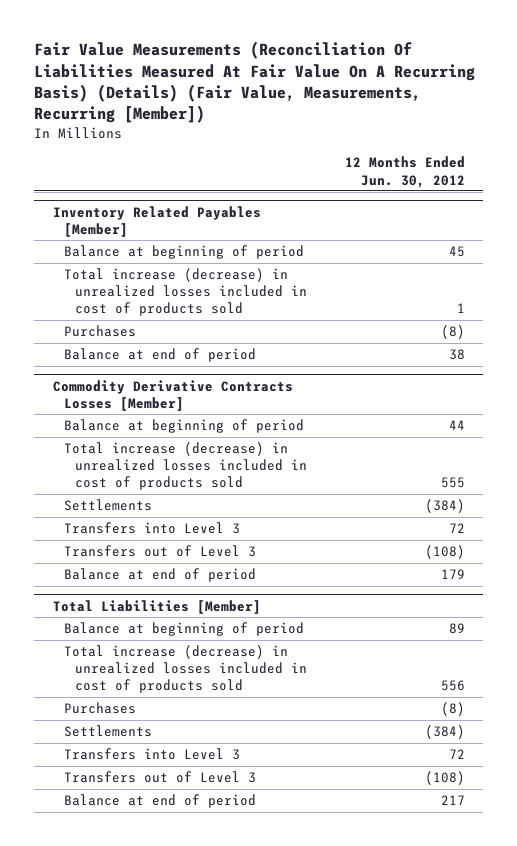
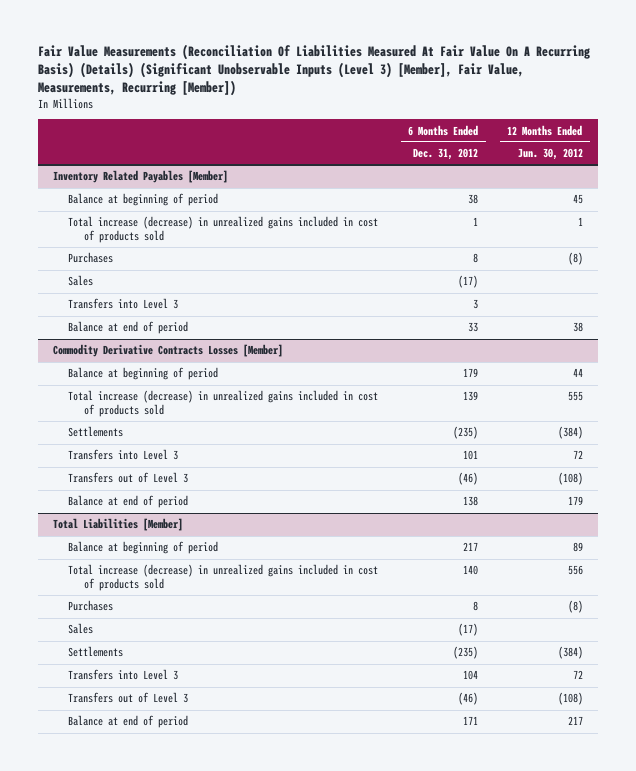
- Fair Value Measurements (Reconciliation Of Liabilities Measured At Fair Value On A Recurring Basis) (Details) (Fair Value, Measurements, Recurring [Member])
+ Fair Value Measurements (Reconciliation Of Liabilities Measured At Fair Value On A Recurring Basis) (Details) (Significant Unobservable Inputs (Level 3) [Member], Fair Value, Measurements, Recurring [Member])
- | 12 Months Ended Jun. 30, 2012
+ | 6 Months Ended Dec. 31, 2012 | 12 Months Ended Jun. 30, 2012
@ Inventory Related Payables [Member]
- Total increase (decrease) in unrealized losses included in cost of products sold | 1
+ Total increase (decrease) in unrealized gains included in cost of products sold | 1 | 1
+ Sales | (17) |
+ Transfers into Level 3 | 3 |
@ Commodity Derivative Contracts Losses [Member]
- Total increase (decrease) in unrealized losses included in cost of products sold | 555
+ Total increase (decrease) in unrealized gains included in cost of products sold | 139 | 555
@ Total Liabilities [Member]
- Total increase (decrease) in unrealized losses included in cost of products sold | 556
+ Total increase (decrease) in unrealized gains included in cost of products sold | 140 | 556
+ Sales | (17) |

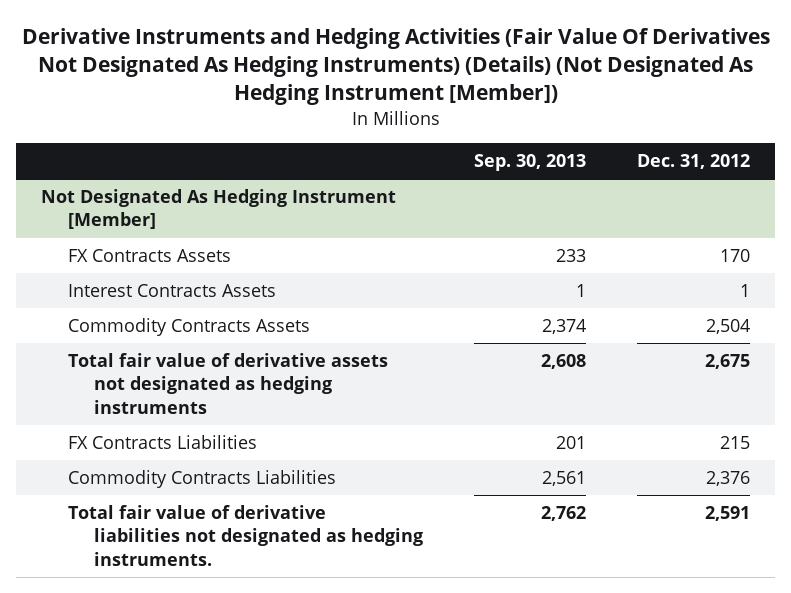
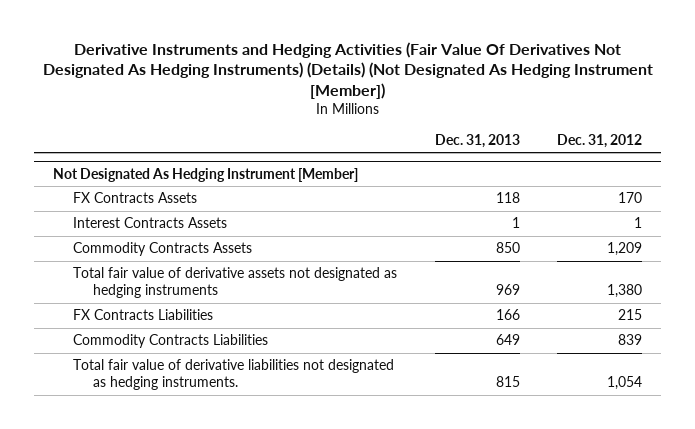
- | Sep. 30, 2013 | Dec. 31, 2012
+ | Dec. 31, 2013 | Dec. 31, 2012
@ Not Designated As Hedging Instrument [Member]
- Commodity Contracts Assets | 2,374 | 2,504
- Total fair value of derivative assets not designated as hedging instruments | 2,608 | 2,675
+ Commodity Contracts Assets | 850 | 1,209
+ Total fair value of derivative assets not designated as hedging instruments | 969 | 1,380
- Commodity Contracts Liabilities | 2,561 | 2,376
- Total fair value of derivative liabilities not designated as hedging instruments. | 2,762 | 2,591
+ Commodity Contracts Liabilities | 649 | 839
+ Total fair value of derivative liabilities not designated as hedging instruments. | 815 | 1,054

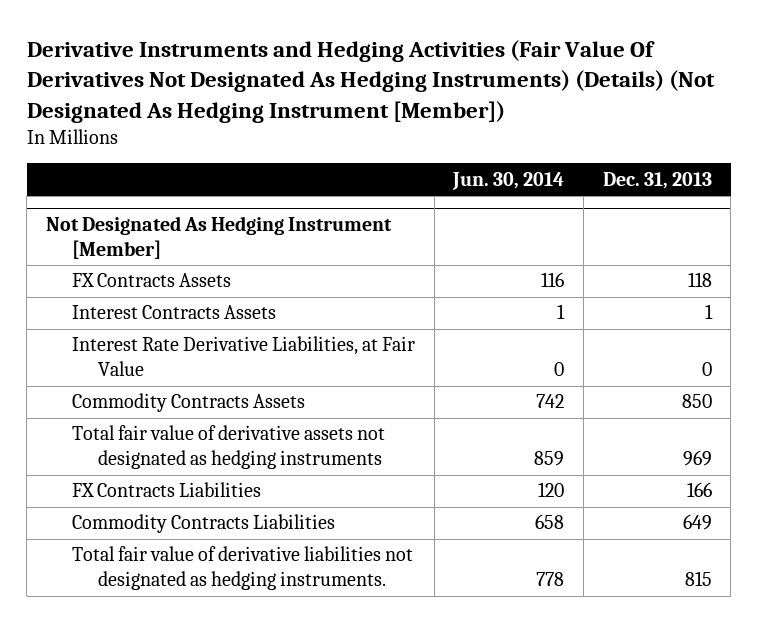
- | Dec. 31, 2013 | Dec. 31, 2012
+ | Jun. 30, 2014 | Dec. 31, 2013
@ Not Designated As Hedging Instrument [Member]
+ Interest Rate Derivative Liabilities, at Fair Value | 0 | 0

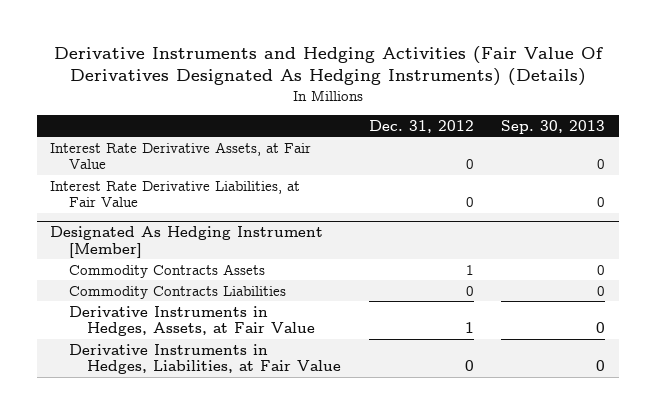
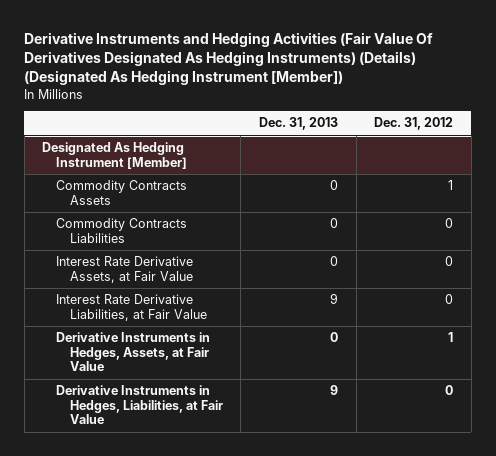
- Derivative Instruments and Hedging Activities (Fair Value Of Derivatives Designated As Hedging Instruments) (Details)
+ Derivative Instruments and Hedging Activities (Fair Value Of Derivatives Designated As Hedging Instruments) (Details) (Designated As Hedging Instrument [Member])
- | Dec. 31, 2012 | Sep. 30, 2013
+ | Dec. 31, 2013 | Dec. 31, 2012
- Interest Rate Derivative Assets, at Fair Value | 0 | 0
- Interest Rate Derivative Liabilities, at Fair Value | 0 | 0
@ Designated As Hedging Instrument [Member]
+ Interest Rate Derivative Assets, at Fair Value | 0 | 0
+ Interest Rate Derivative Liabilities, at Fair Value | 9 | 0

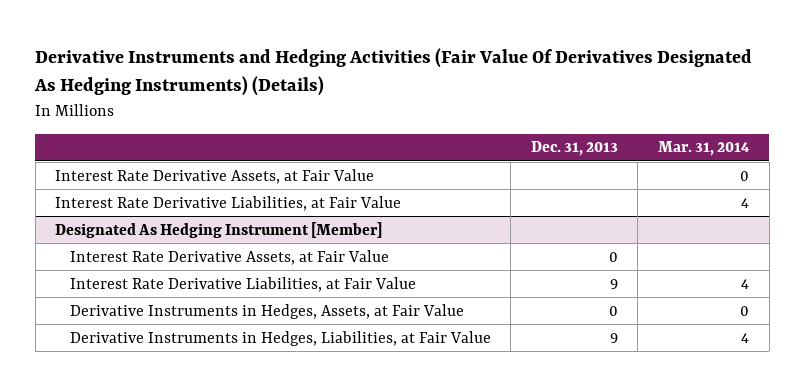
- Derivative Instruments and Hedging Activities (Fair Value Of Derivatives Designated As Hedging Instruments) (Details) (Designated As Hedging Instrument [Member])
+ Derivative Instruments and Hedging Activities (Fair Value Of Derivatives Designated As Hedging Instruments) (Details)
- | Dec. 31, 2013 | Dec. 31, 2012
+ | Dec. 31, 2013 | Mar. 31, 2014
+ Interest Rate Derivative Assets, at Fair Value | | 0
+ Interest Rate Derivative Liabilities, at Fair Value | | 4
@ Designated As Hedging Instrument [Member]
- Commodity Contracts Assets | 0 | 1
- Commodity Contracts Liabilities | 0 | 0

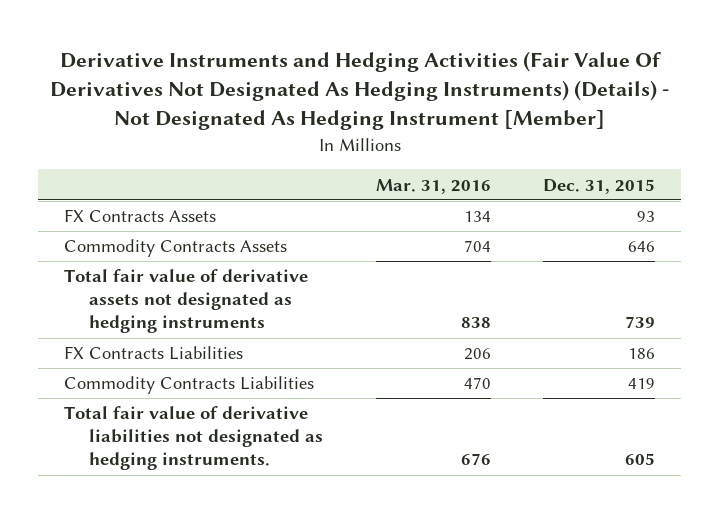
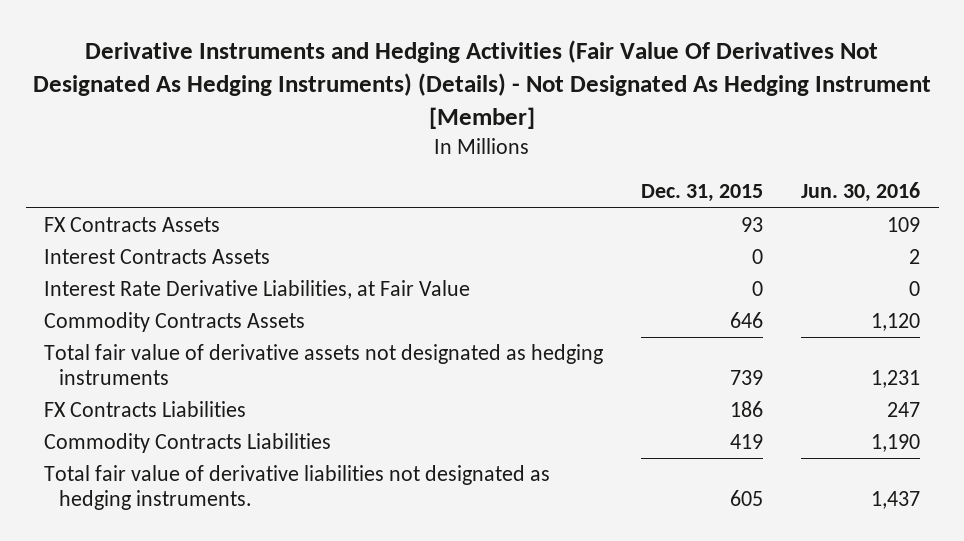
- | Mar. 31, 2016 | Dec. 31, 2015
+ | Dec. 31, 2015 | Jun. 30, 2016
+ Interest Contracts Assets | 0 | 2
+ Interest Rate Derivative Liabilities, at Fair Value | 0 | 0

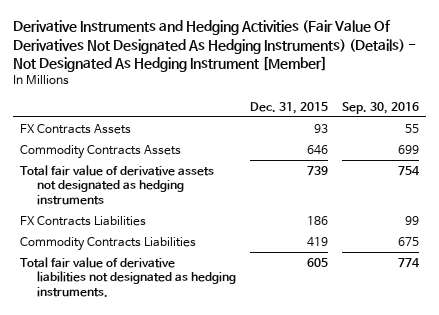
- | Dec. 31, 2015 | Jun. 30, 2016
+ | Dec. 31, 2015 | Sep. 30, 2016
- Interest Contracts Assets | 0 | 2
- Interest Rate Derivative Liabilities, at Fair Value | 0 | 0

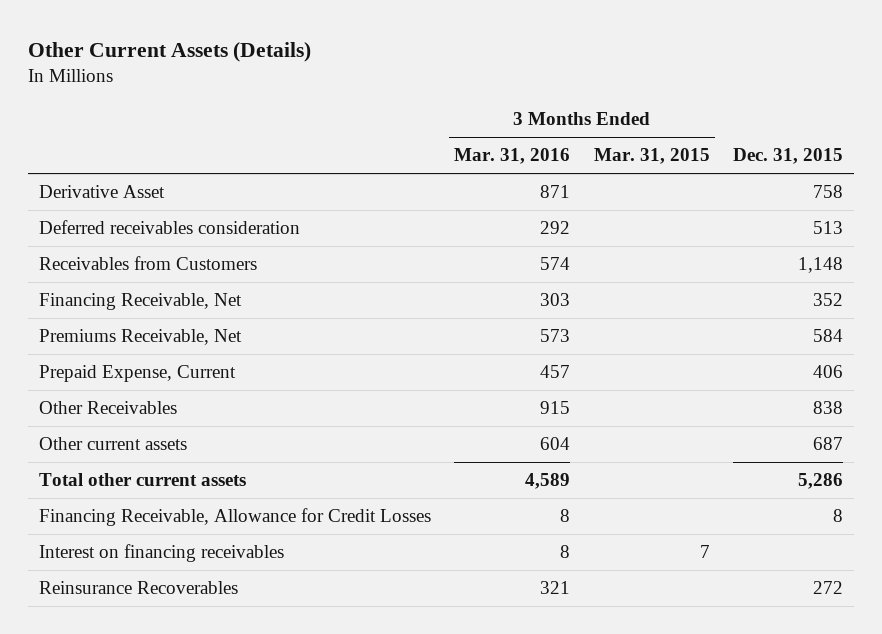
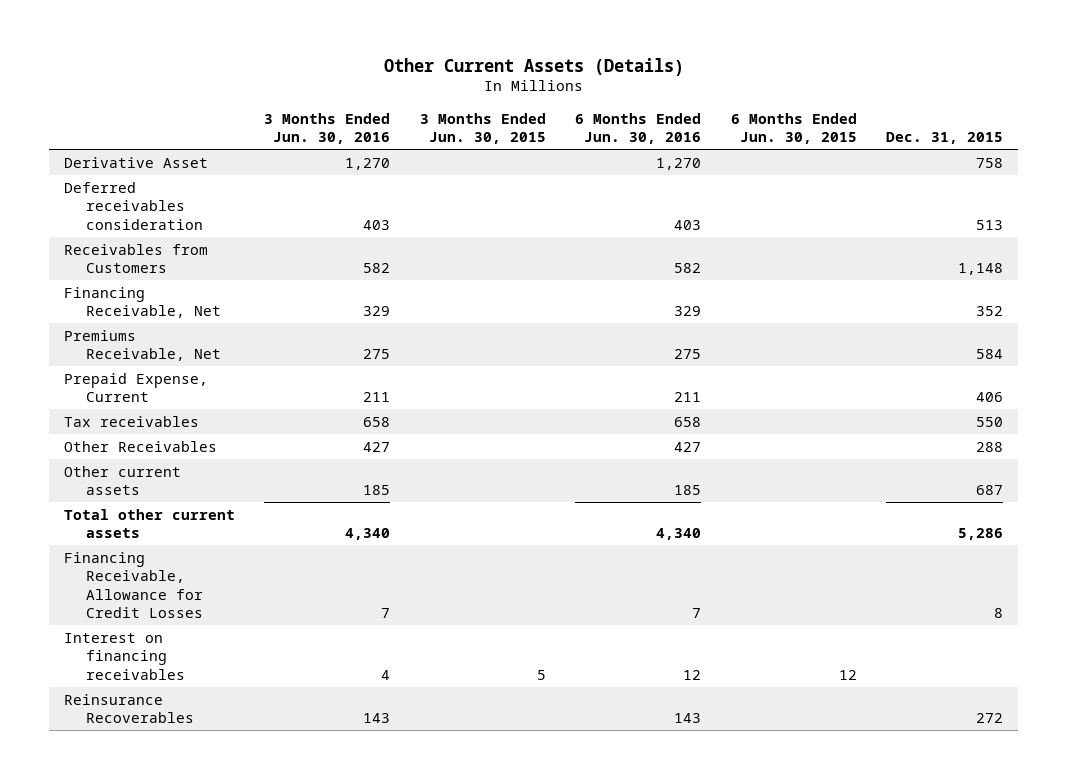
- | 3 Months Ended Mar. 31, 2016 | 3 Months Ended Mar. 31, 2015 | Dec. 31, 2015
+ | 3 Months Ended Jun. 30, 2016 | 3 Months Ended Jun. 30, 2015 | 6 Months Ended Jun. 30, 2016 | 6 Months Ended Jun. 30, 2015 | Dec. 31, 2015
- Other Receivables | 915 | | 838
+ Tax receivables | 658 | | 658 | | 550
+ Other Receivables | 427 | | 427 | | 288

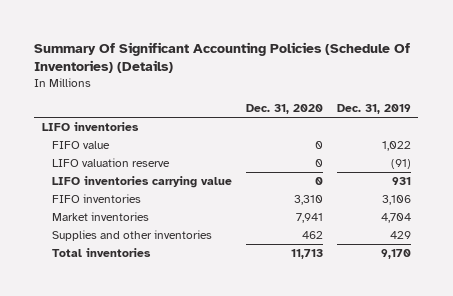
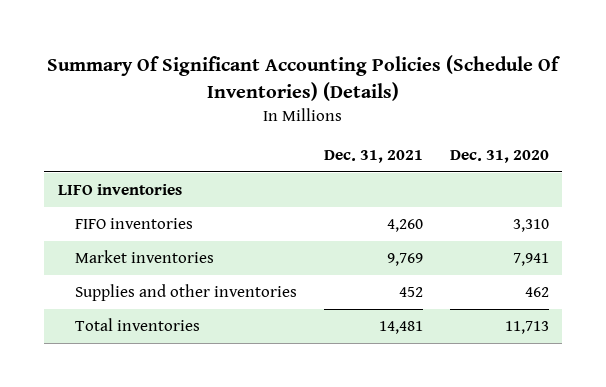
- | Dec. 31, 2020 | Dec. 31, 2019
+ | Dec. 31, 2021 | Dec. 31, 2020
- FIFO value | 0 | 1,022
- LIFO valuation reserve | 0 | (91)
- LIFO inventories carrying value | 0 | 931

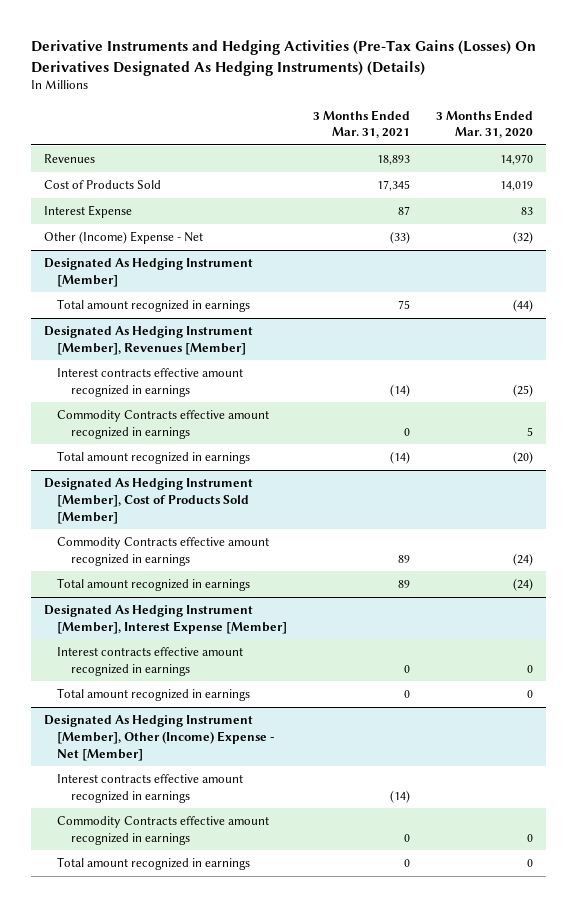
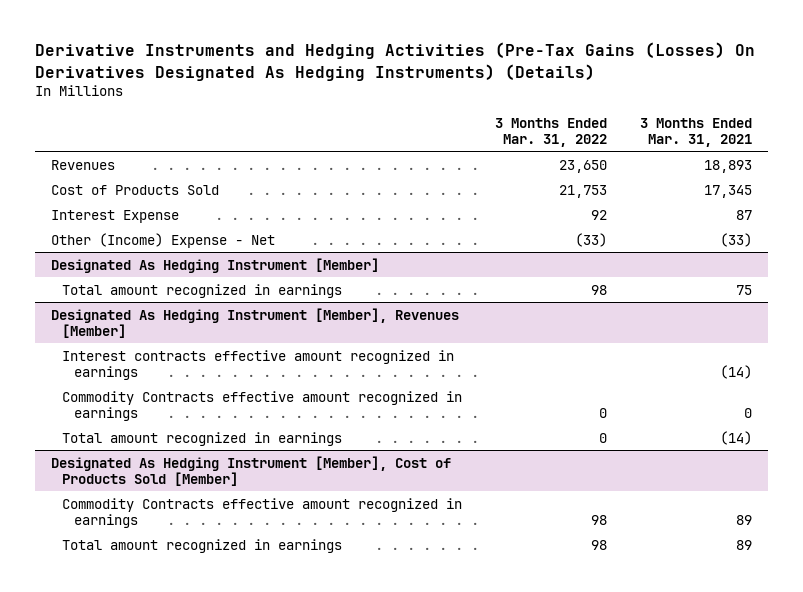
- | 3 Months Ended Mar. 31, 2021 | 3 Months Ended Mar. 31, 2020
+ | 3 Months Ended Mar. 31, 2022 | 3 Months Ended Mar. 31, 2021
- Designated As Hedging Instrument [Member], Interest Expense [Member]
- Interest contracts effective amount recognized in earnings | 0 | 0
- Total amount recognized in earnings | 0 | 0
- Designated As Hedging Instrument [Member], Other (Income) Expense - Net [Member]
- Interest contracts effective amount recognized in earnings | (14) |
- Commodity Contracts effective amount recognized in earnings | 0 | 0
- Total amount recognized in earnings | 0 | 0

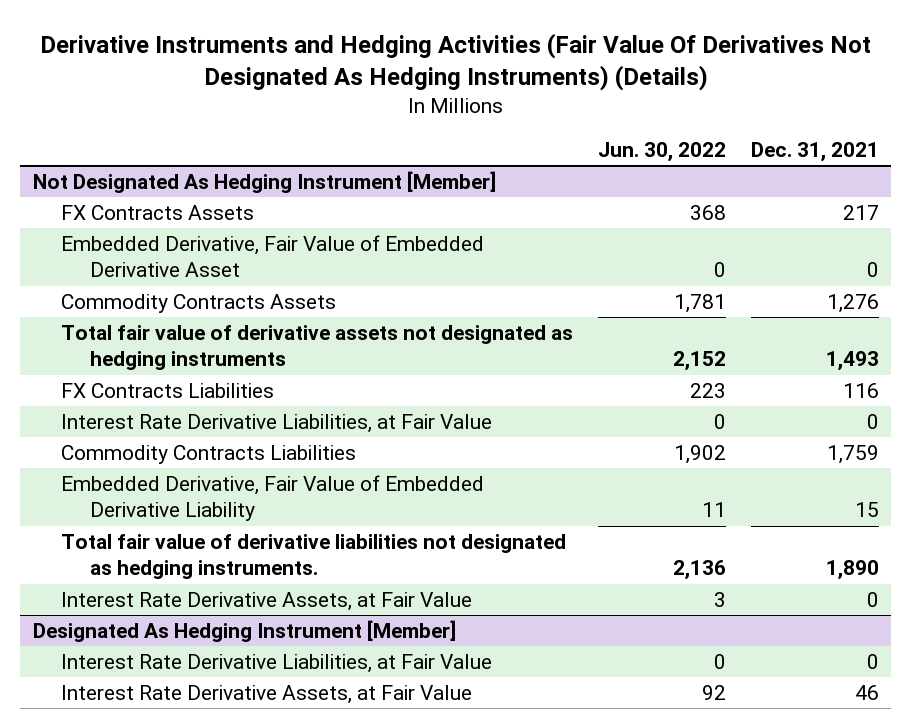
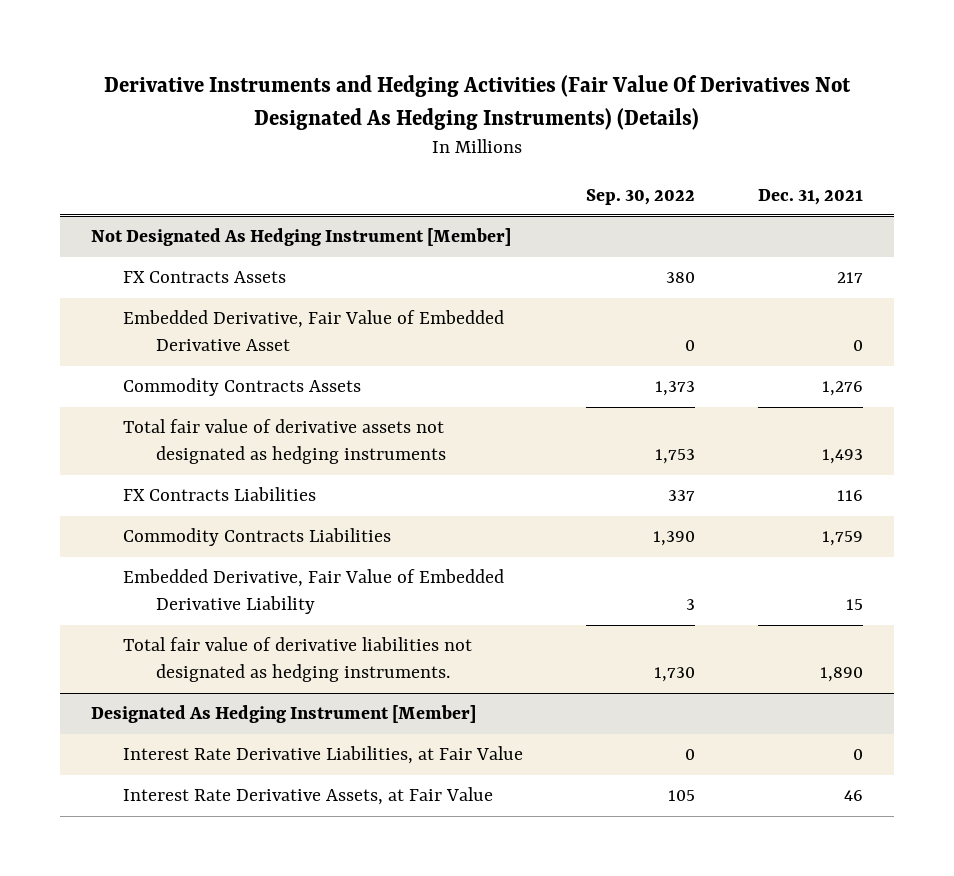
- | Jun. 30, 2022 | Dec. 31, 2021
+ | Sep. 30, 2022 | Dec. 31, 2021
@ Not Designated As Hedging Instrument [Member]
- Interest Rate Derivative Liabilities, at Fair Value | 0 | 0
- Interest Rate Derivative Assets, at Fair Value | 3 | 0

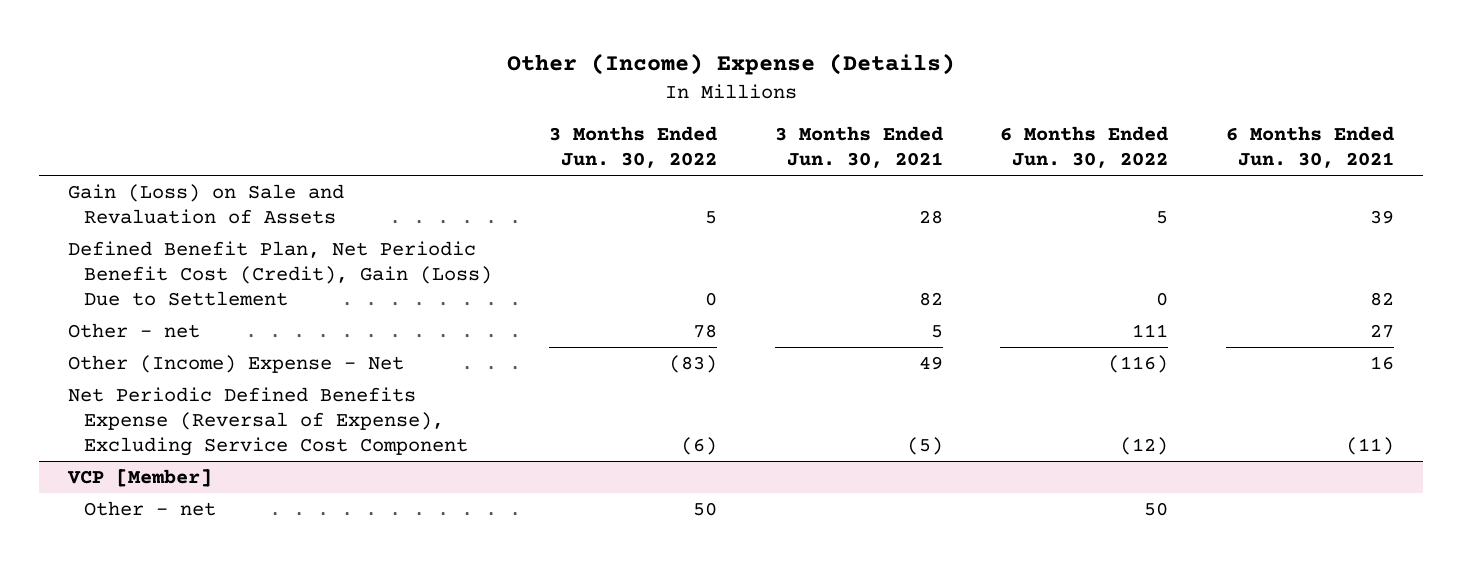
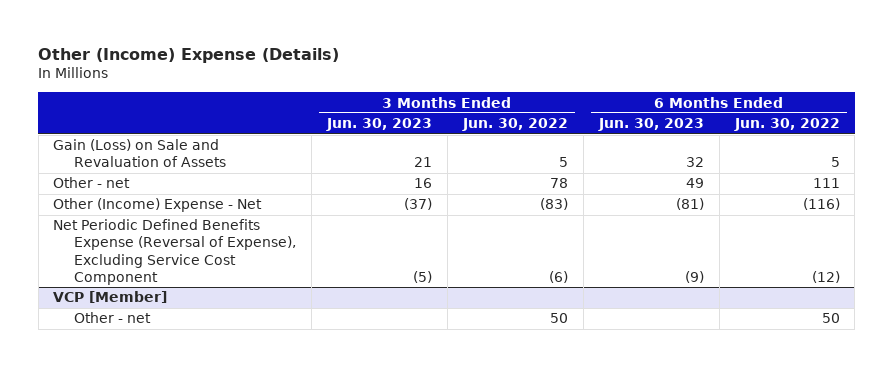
- | 3 Months Ended Jun. 30, 2022 | 3 Months Ended Jun. 30, 2021 | 6 Months Ended Jun. 30, 2022 | 6 Months Ended Jun. 30, 2021
+ | 3 Months Ended Jun. 30, 2023 | 3 Months Ended Jun. 30, 2022 | 6 Months Ended Jun. 30, 2023 | 6 Months Ended Jun. 30, 2022
- Defined Benefit Plan, Net Periodic Benefit Cost (Credit), Gain (Loss) Due to Settlement | 0 | 82 | 0 | 82

